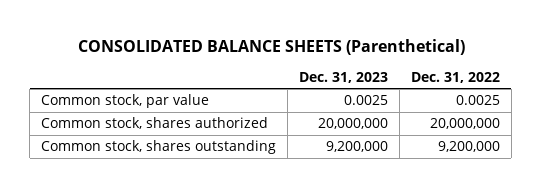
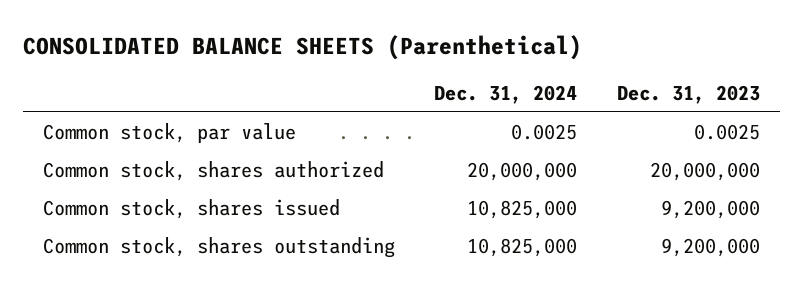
- | Dec. 31, 2023 | Dec. 31, 2022
+ | Dec. 31, 2024 | Dec. 31, 2023
+ Common stock, shares issued | 10,825,000 | 9,200,000

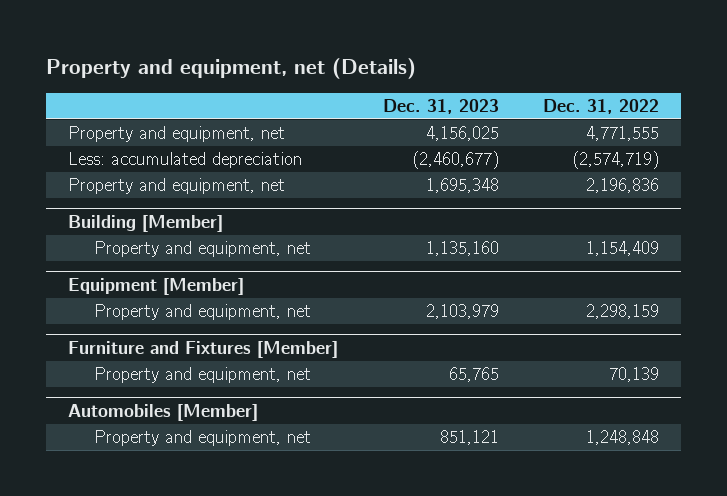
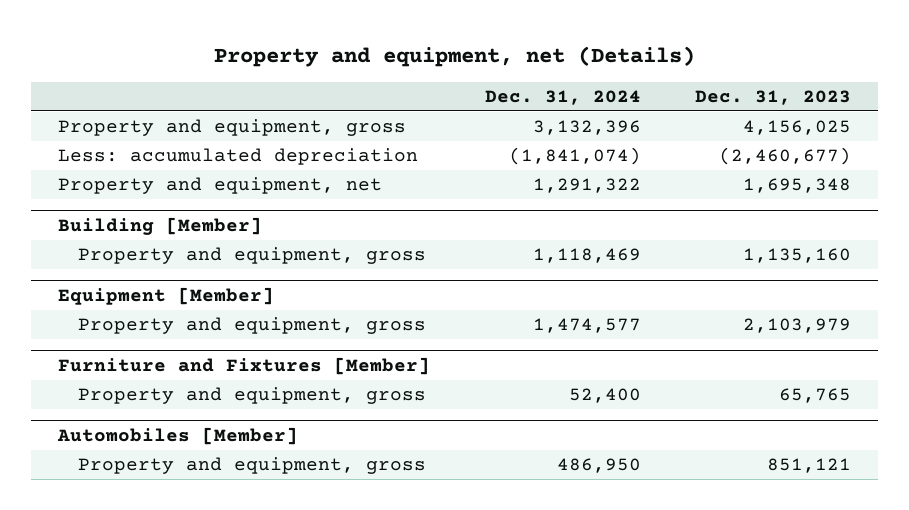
- | Dec. 31, 2023 | Dec. 31, 2022
+ | Dec. 31, 2024 | Dec. 31, 2023
- Property and equipment, net | 4,156,025 | 4,771,555
+ Property and equipment, gross | 3,132,396 | 4,156,025
@ Building [Member]
- Property and equipment, net | 1,135,160 | 1,154,409
+ Property and equipment, gross | 1,118,469 | 1,135,160
@ Equipment [Member]
- Property and equipment, net | 2,103,979 | 2,298,159
+ Property and equipment, gross | 1,474,577 | 2,103,979
@ Furniture and Fixtures [Member]
- Property and equipment, net | 65,765 | 70,139
+ Property and equipment, gross | 52,400 | 65,765
@ Automobiles [Member]
- Property and equipment, net | 851,121 | 1,248,848
+ Property and equipment, gross | 486,950 | 851,121

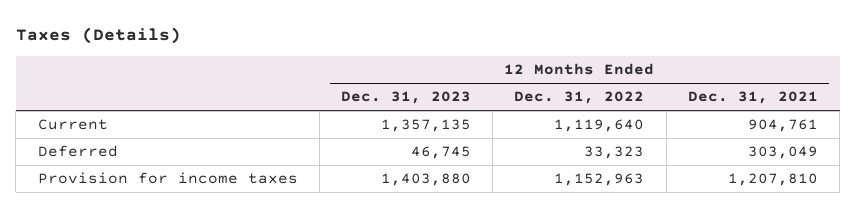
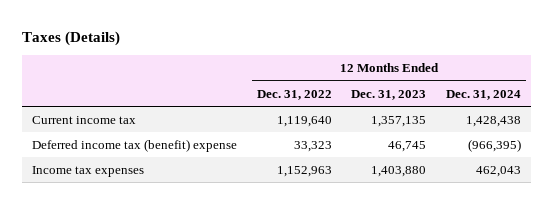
- | 12 Months Ended Dec. 31, 2023 | 12 Months Ended Dec. 31, 2022 | 12 Months Ended Dec. 31, 2021
+ | 12 Months Ended Dec. 31, 2022 | 12 Months Ended Dec. 31, 2023 | 12 Months Ended Dec. 31, 2024
- Current | 1,357,135 | 1,119,640 | 904,761
- Deferred | 46,745 | 33,323 | 303,049
- Provision for income taxes | 1,403,880 | 1,152,963 | 1,207,810
+ Current income tax | 1,119,640 | 1,357,135 | 1,428,438
+ Deferred income tax (benefit) expense | 33,323 | 46,745 | (966,395)
+ Income tax expenses | 1,152,963 | 1,403,880 | 462,043

